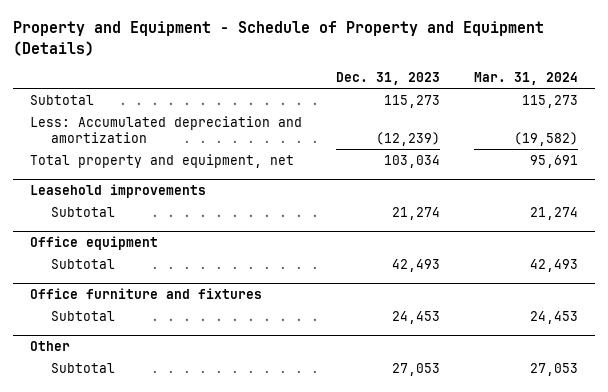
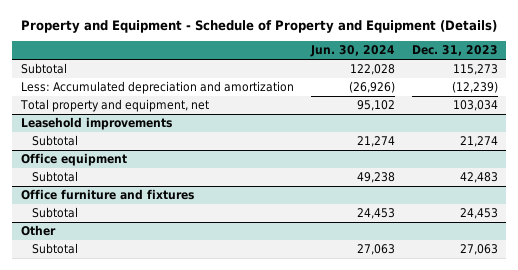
- | Dec. 31, 2023 | Mar. 31, 2024
+ | Jun. 30, 2024 | Dec. 31, 2023
@ Office equipment
- Subtotal | 42,493 | 42,493
+ Subtotal | 49,238 | 42,483
@ Other
- Subtotal | 27,053 | 27,053
+ Subtotal | 27,063 | 27,063

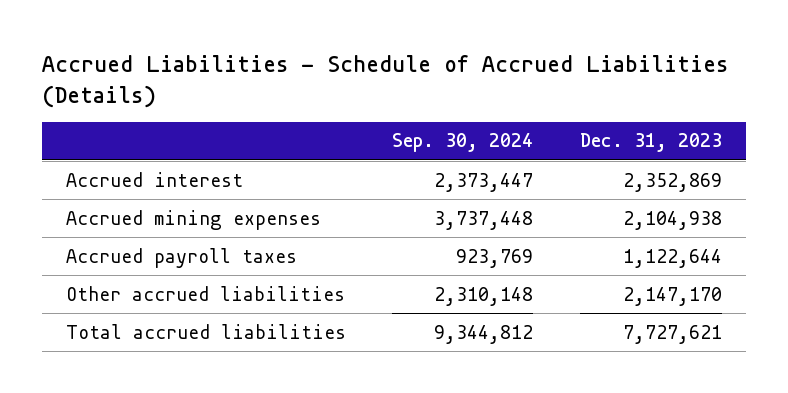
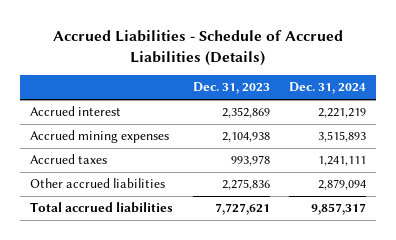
- | Sep. 30, 2024 | Dec. 31, 2023
+ | Dec. 31, 2023 | Dec. 31, 2024
- Accrued payroll taxes | 923,769 | 1,122,644
- Other accrued liabilities | 2,310,148 | 2,147,170
+ Accrued taxes | 993,978 | 1,241,111
+ Other accrued liabilities | 2,275,836 | 2,879,094

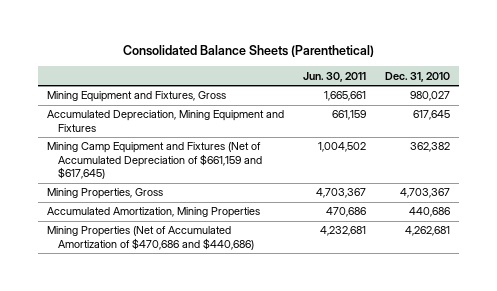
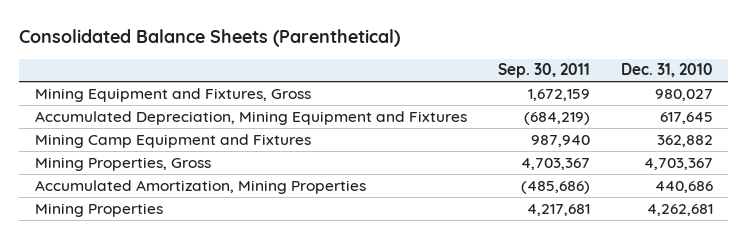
- | Jun. 30, 2011 | Dec. 31, 2010
+ | Sep. 30, 2011 | Dec. 31, 2010
- Mining Camp Equipment and Fixtures (Net of Accumulated Depreciation of $661,159 and $617,645) | 1,004,502 | 362,382
+ Mining Camp Equipment and Fixtures | 987,940 | 362,882
- Mining Properties (Net of Accumulated Amortization of $470,686 and $440,686) | 4,232,681 | 4,262,681
+ Mining Properties | 4,217,681 | 4,262,681

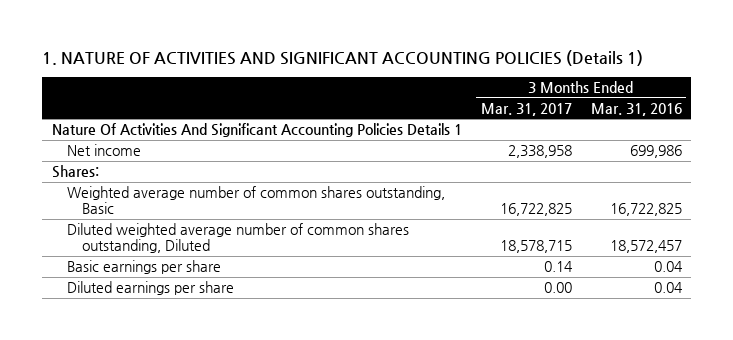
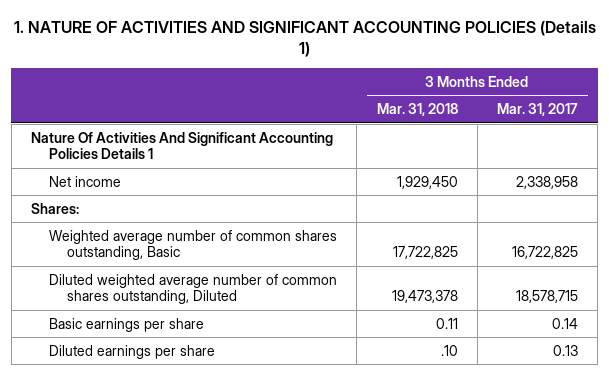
- | 3 Months Ended Mar. 31, 2017 | 3 Months Ended Mar. 31, 2016
+ | 3 Months Ended Mar. 31, 2018 | 3 Months Ended Mar. 31, 2017
- Diluted earnings per share | 0.00 | 0.04
+ Diluted earnings per share | .10 | 0.13

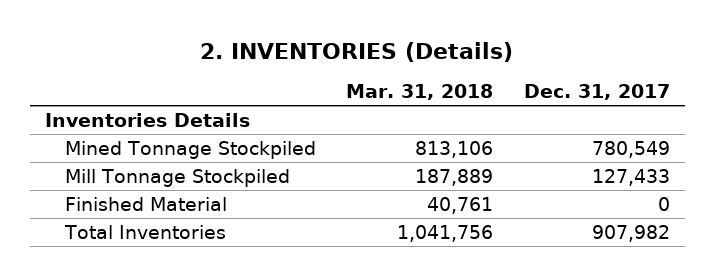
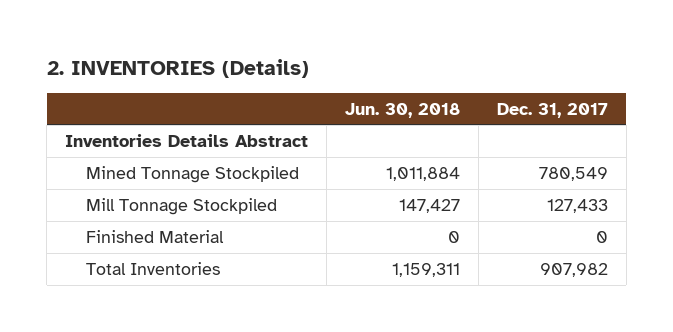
- | Mar. 31, 2018 | Dec. 31, 2017
+ | Jun. 30, 2018 | Dec. 31, 2017
- Inventories Details
+ Inventories Details Abstract

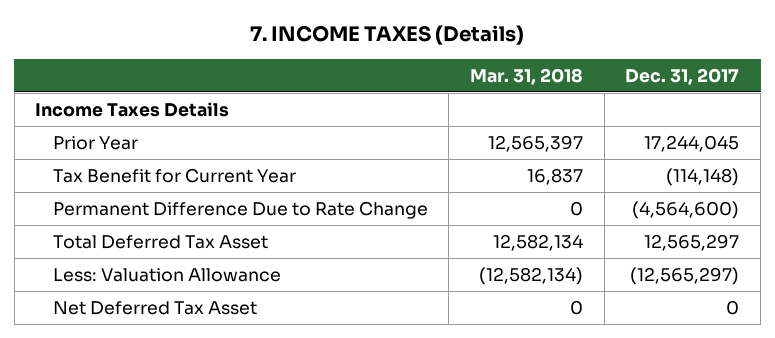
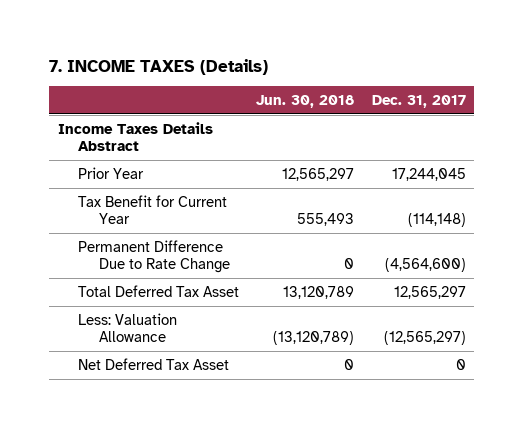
- | Mar. 31, 2018 | Dec. 31, 2017
+ | Jun. 30, 2018 | Dec. 31, 2017
- Income Taxes Details
+ Income Taxes Details Abstract

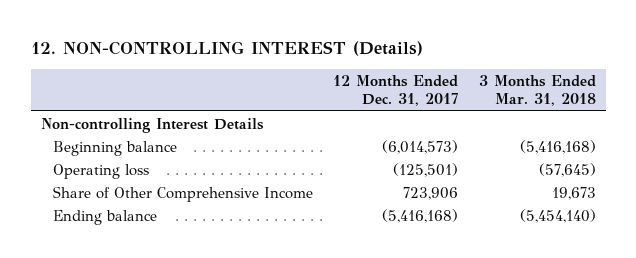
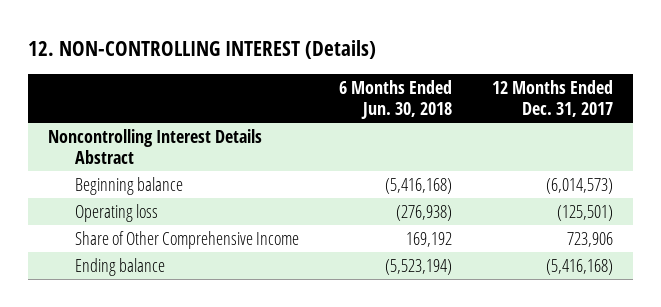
- | 12 Months Ended Dec. 31, 2017 | 3 Months Ended Mar. 31, 2018
+ | 6 Months Ended Jun. 30, 2018 | 12 Months Ended Dec. 31, 2017
- Non-controlling Interest Details
+ Noncontrolling Interest Details Abstract

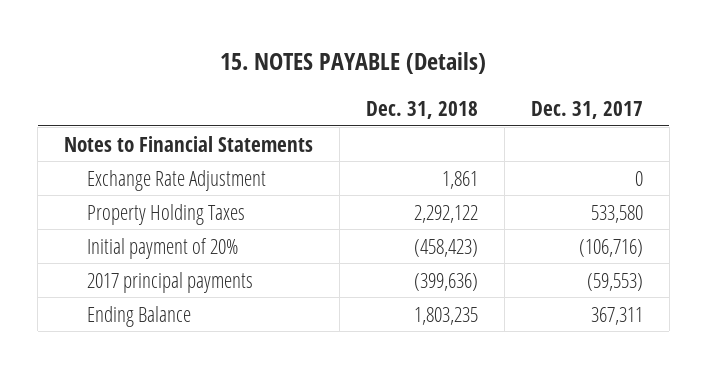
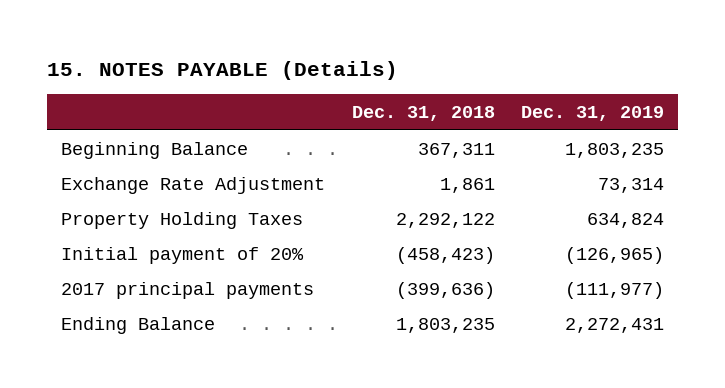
- | Dec. 31, 2018 | Dec. 31, 2017
+ | Dec. 31, 2018 | Dec. 31, 2019
- Notes to Financial Statements
+ Beginning Balance | 367,311 | 1,803,235

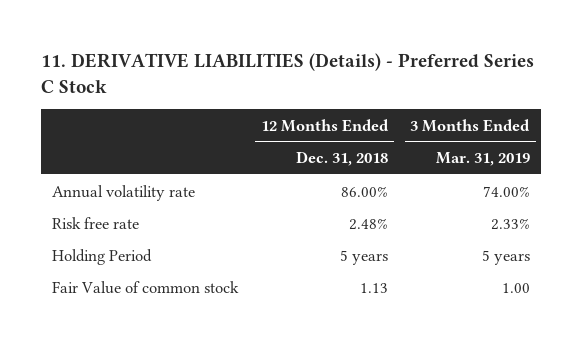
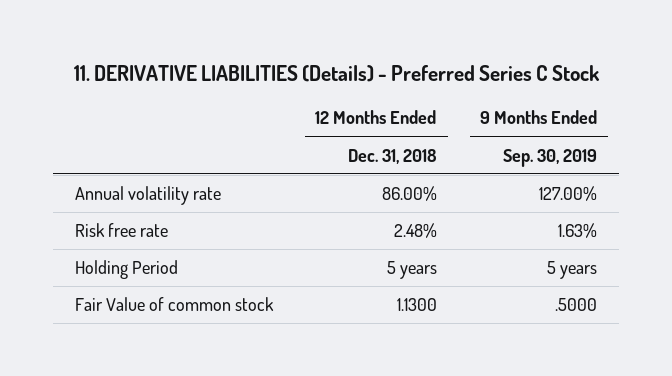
- | 12 Months Ended Dec. 31, 2018 | 3 Months Ended Mar. 31, 2019
+ | 12 Months Ended Dec. 31, 2018 | 9 Months Ended Sep. 30, 2019
- Fair Value of common stock | 1.13 | 1.00
+ Fair Value of common stock | 1.1300 | .5000

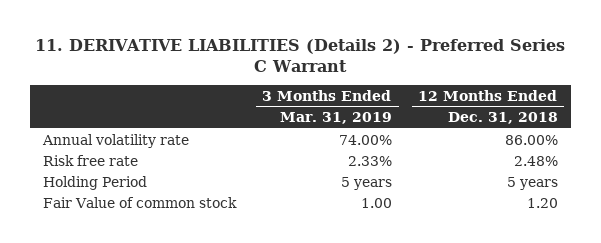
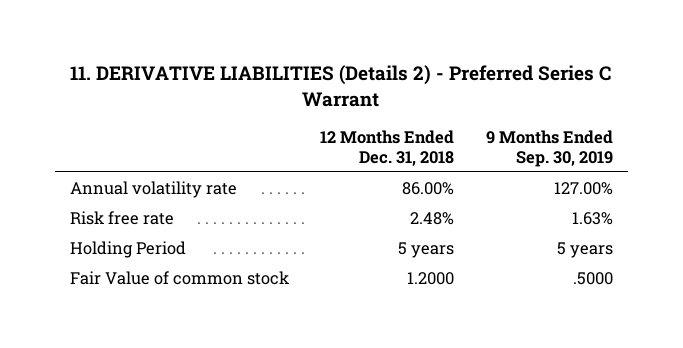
- | 3 Months Ended Mar. 31, 2019 | 12 Months Ended Dec. 31, 2018
+ | 12 Months Ended Dec. 31, 2018 | 9 Months Ended Sep. 30, 2019
- Fair Value of common stock | 1.00 | 1.20
+ Fair Value of common stock | 1.2000 | .5000

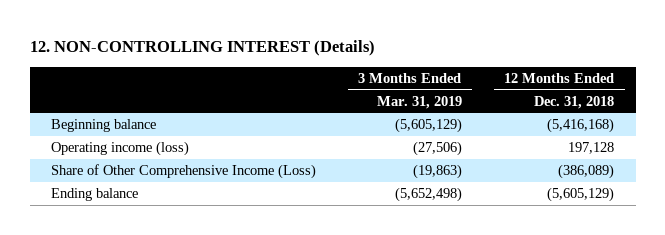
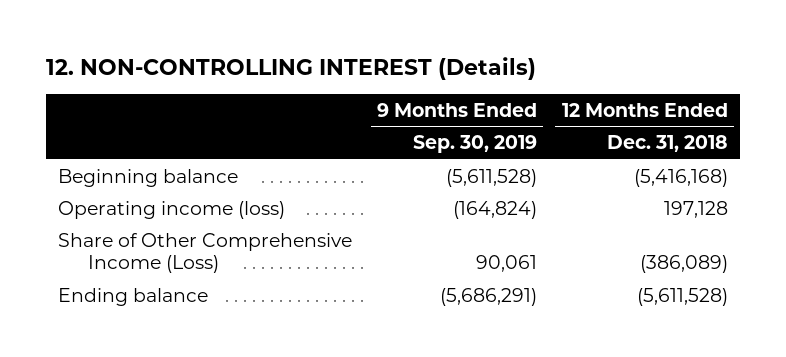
- | 3 Months Ended Mar. 31, 2019 | 12 Months Ended Dec. 31, 2018
+ | 9 Months Ended Sep. 30, 2019 | 12 Months Ended Dec. 31, 2018
- Ending balance | (5,652,498) | (5,605,129)
+ Ending balance | (5,686,291) | (5,611,528)

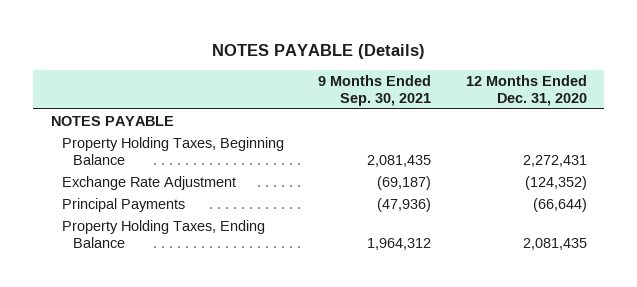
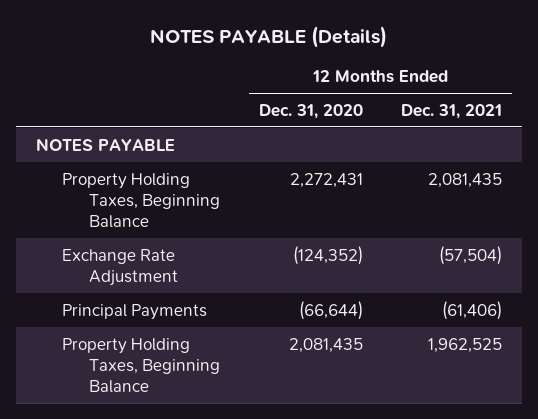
- | 9 Months Ended Sep. 30, 2021 | 12 Months Ended Dec. 31, 2020
+ | 12 Months Ended Dec. 31, 2020 | 12 Months Ended Dec. 31, 2021
- Property Holding Taxes, Ending Balance | 1,964,312 | 2,081,435
+ Property Holding Taxes, Beginning Balance | 2,081,435 | 1,962,525

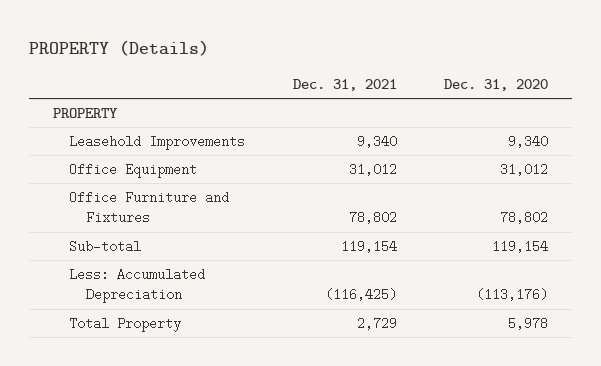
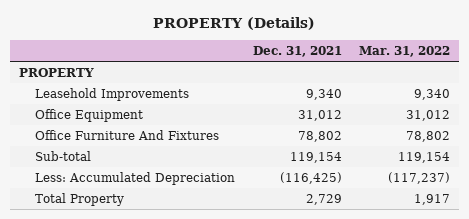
- | Dec. 31, 2021 | Dec. 31, 2020
+ | Dec. 31, 2021 | Mar. 31, 2022
- Office Furniture and Fixtures | 78,802 | 78,802
+ Office Furniture And Fixtures | 78,802 | 78,802

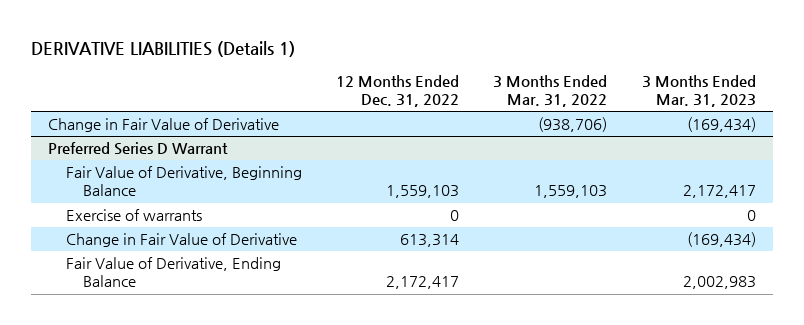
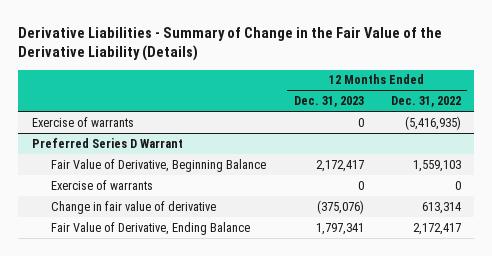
- DERIVATIVE LIABILITIES (Details 1)
+ Derivative Liabilities - Summary of Change in the Fair Value of the Derivative Liability (Details)
- | 12 Months Ended Dec. 31, 2022 | 3 Months Ended Mar. 31, 2022 | 3 Months Ended Mar. 31, 2023
+ | 12 Months Ended Dec. 31, 2023 | 12 Months Ended Dec. 31, 2022
- Change in Fair Value of Derivative | | (938,706) | (169,434)
+ Exercise of warrants | 0 | (5,416,935)
@ Preferred Series D Warrant
- Change in Fair Value of Derivative | 613,314 | | (169,434)
+ Change in fair value of derivative | (375,076) | 613,314

